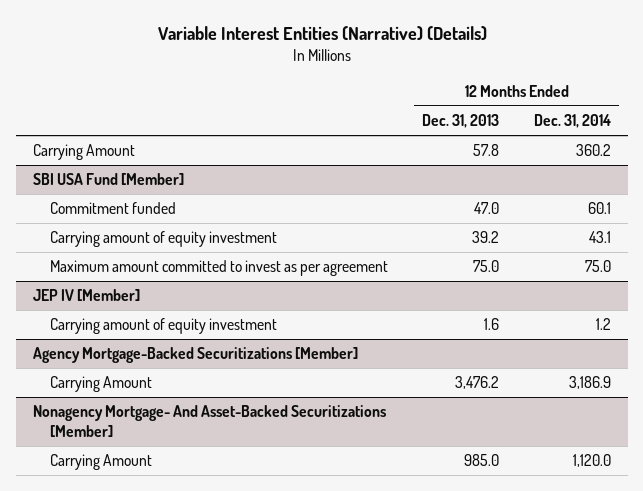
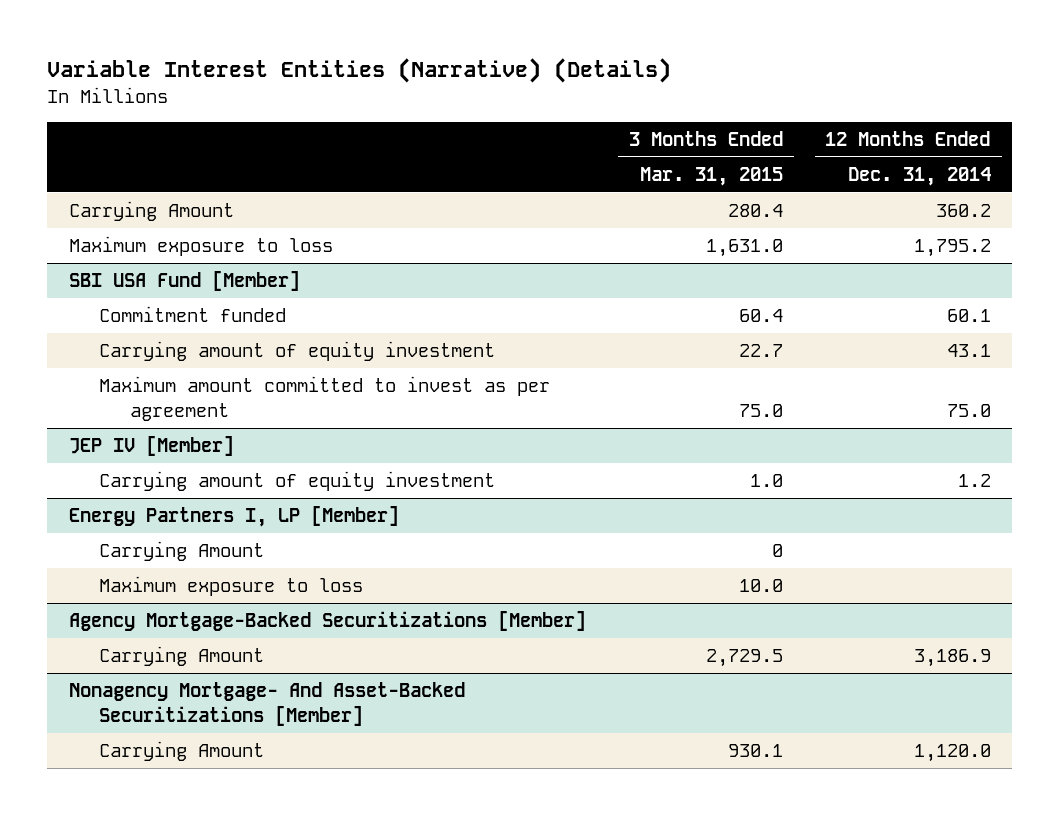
- | 12 Months Ended Dec. 31, 2013 | 12 Months Ended Dec. 31, 2014
+ | 3 Months Ended Mar. 31, 2015 | 12 Months Ended Dec. 31, 2014
+ Maximum exposure to loss | 1,631.0 | 1,795.2
+ Energy Partners I, LP [Member]
+ Carrying Amount | 0 |
+ Maximum exposure to loss | 10.0 |

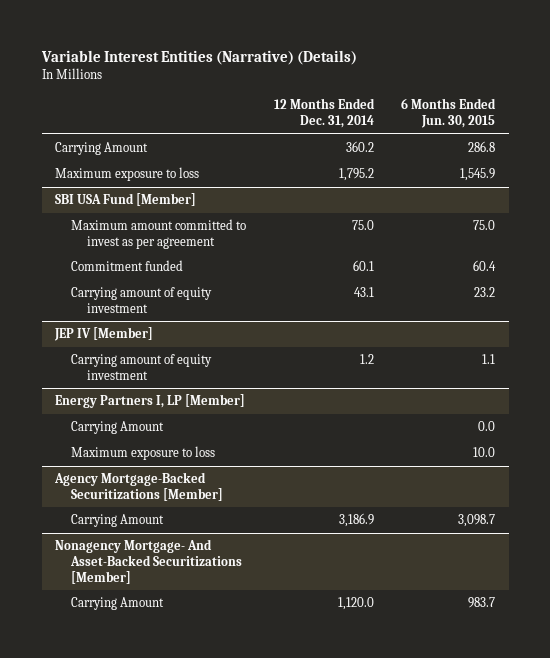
- | 3 Months Ended Mar. 31, 2015 | 12 Months Ended Dec. 31, 2014
+ | 12 Months Ended Dec. 31, 2014 | 6 Months Ended Jun. 30, 2015
@ SBI USA Fund [Member]
moved up: Maximum amount committed to invest as per agreement | 75.0 | 75.0

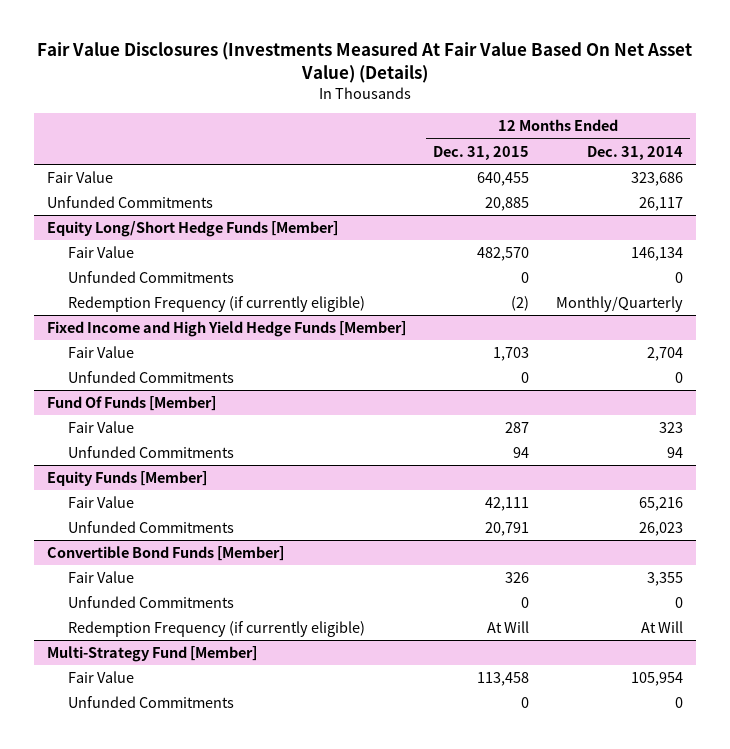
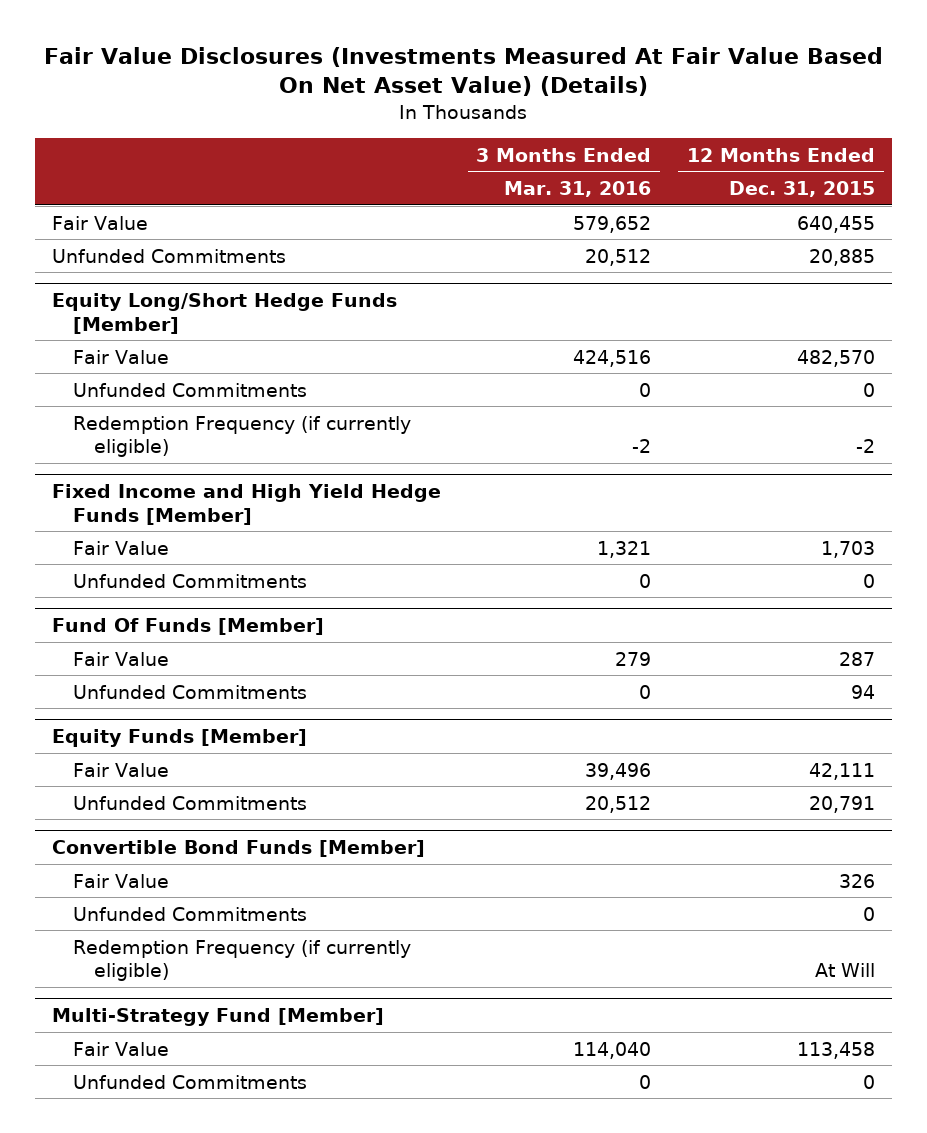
- | 12 Months Ended Dec. 31, 2015 | 12 Months Ended Dec. 31, 2014
+ | 3 Months Ended Mar. 31, 2016 | 12 Months Ended Dec. 31, 2015
@ Equity Long/Short Hedge Funds [Member]
- Redemption Frequency (if currently eligible) | (2) | Monthly/Quarterly
+ Redemption Frequency (if currently eligible) | -2 | -2

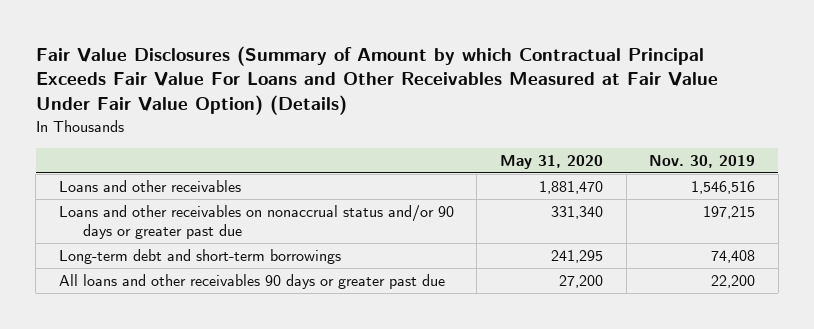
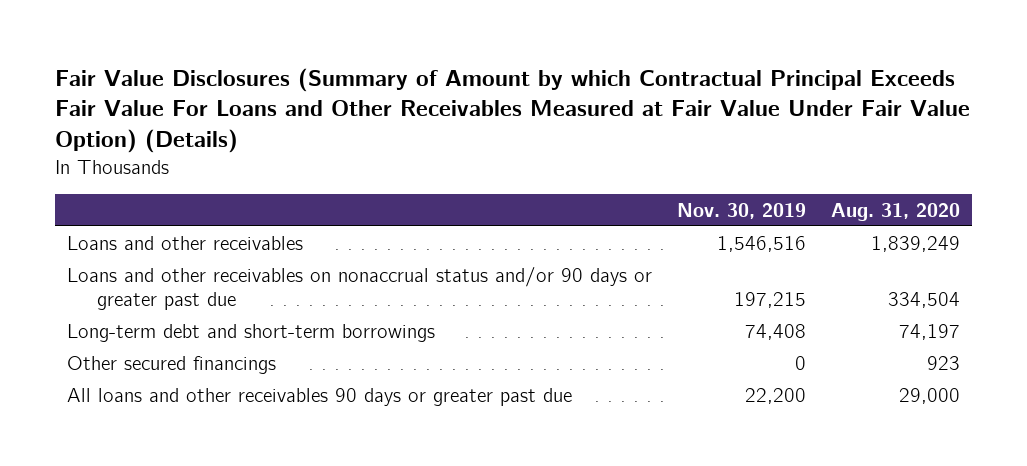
- | May 31, 2020 | Nov. 30, 2019
+ | Nov. 30, 2019 | Aug. 31, 2020
+ Other secured financings | 0 | 923

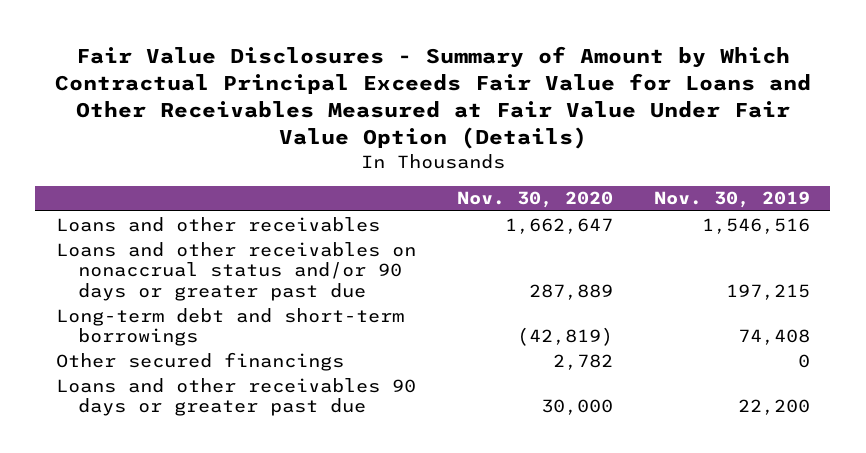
- Fair Value Disclosures (Summary of Amount by which Contractual Principal Exceeds Fair Value For Loans and Other Receivables Measured at Fair Value Under Fair Value Option) (Details)
+ Fair Value Disclosures - Summary of Amount by Which Contractual Principal Exceeds Fair Value for Loans and Other Receivables Measured at Fair Value Under Fair Value Option (Details)
- | Nov. 30, 2019 | Aug. 31, 2020
+ | Nov. 30, 2020 | Nov. 30, 2019
- All loans and other receivables 90 days or greater past due | 22,200 | 29,000
+ Loans and other receivables 90 days or greater past due | 30,000 | 22,200

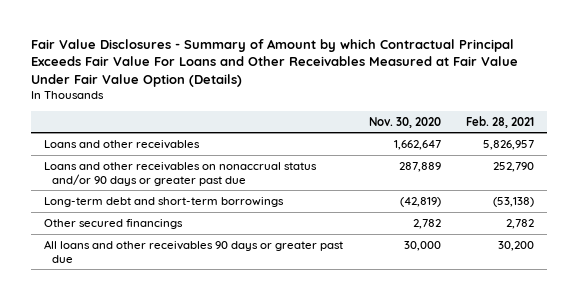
- Fair Value Disclosures - Summary of Amount by Which Contractual Principal Exceeds Fair Value for Loans and Other Receivables Measured at Fair Value Under Fair Value Option (Details)
+ Fair Value Disclosures - Summary of Amount by which Contractual Principal Exceeds Fair Value For Loans and Other Receivables Measured at Fair Value Under Fair Value Option (Details)
- | Nov. 30, 2020 | Nov. 30, 2019
+ | Nov. 30, 2020 | Feb. 28, 2021
- Loans and other receivables 90 days or greater past due | 30,000 | 22,200
+ All loans and other receivables 90 days or greater past due | 30,000 | 30,200

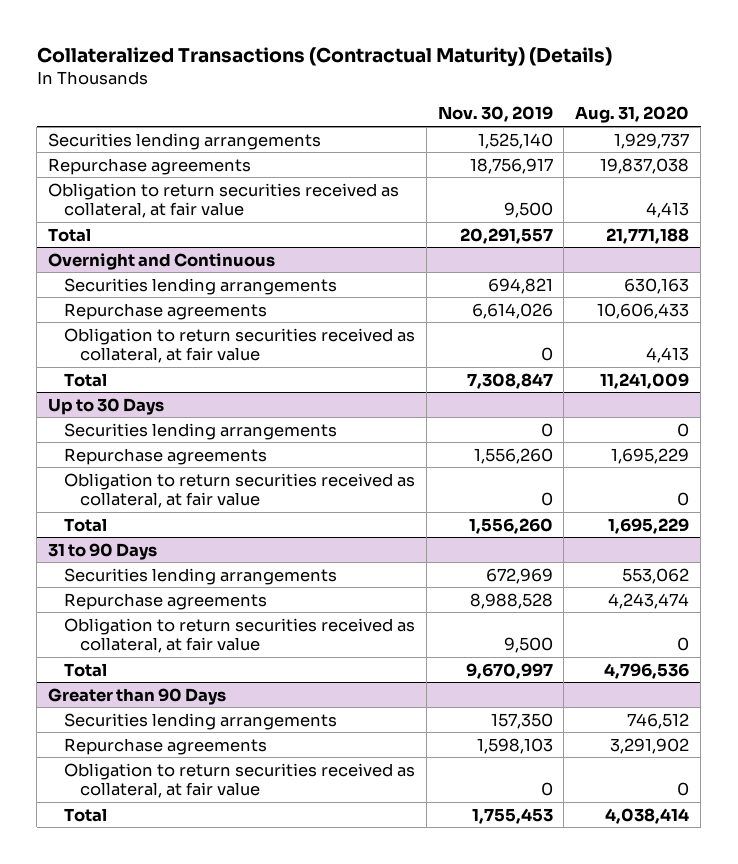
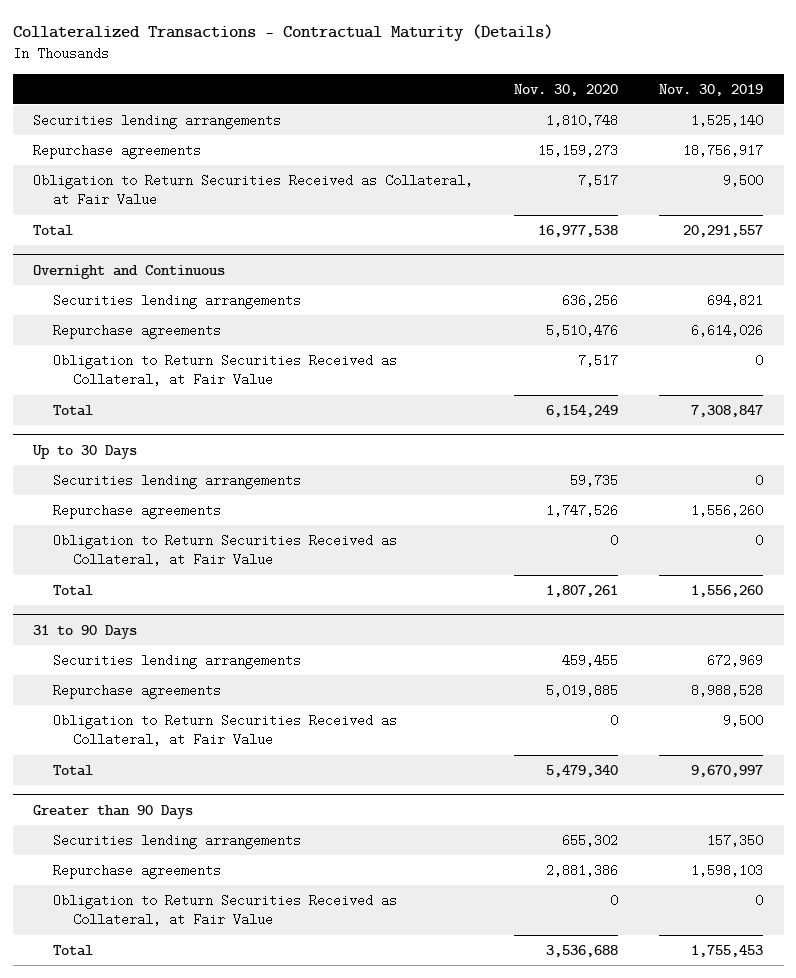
- Collateralized Transactions (Contractual Maturity) (Details)
+ Collateralized Transactions - Contractual Maturity (Details)
- | Nov. 30, 2019 | Aug. 31, 2020
+ | Nov. 30, 2020 | Nov. 30, 2019
- Obligation to return securities received as collateral, at fair value | 9,500 | 4,413
+ Obligation to Return Securities Received as Collateral, at Fair Value | 7,517 | 9,500
@ Overnight and Continuous
- Obligation to return securities received as collateral, at fair value | 0 | 4,413
+ Obligation to Return Securities Received as Collateral, at Fair Value | 7,517 | 0
@ Up to 30 Days
- Obligation to return securities received as collateral, at fair value | 0 | 0
+ Obligation to Return Securities Received as Collateral, at Fair Value | 0 | 0
@ 31 to 90 Days
- Obligation to return securities received as collateral, at fair value | 9,500 | 0
+ Obligation to Return Securities Received as Collateral, at Fair Value | 0 | 9,500
@ Greater than 90 Days
- Obligation to return securities received as collateral, at fair value | 0 | 0
+ Obligation to Return Securities Received as Collateral, at Fair Value | 0 | 0

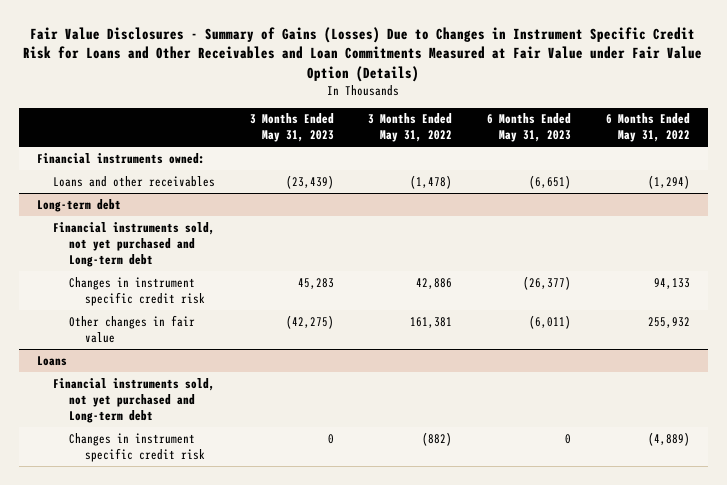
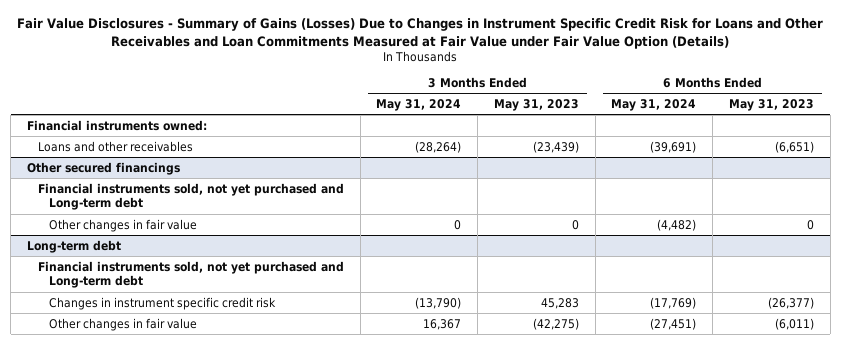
- | 3 Months Ended May 31, 2023 | 3 Months Ended May 31, 2022 | 6 Months Ended May 31, 2023 | 6 Months Ended May 31, 2022
+ | 3 Months Ended May 31, 2024 | 3 Months Ended May 31, 2023 | 6 Months Ended May 31, 2024 | 6 Months Ended May 31, 2023
+ Other secured financings
+ Financial instruments sold, not yet purchased and Long-term debt
+ Other changes in fair value | 0 | 0 | (4,482) | 0
- Loans
- Financial instruments sold, not yet purchased and Long-term debt
- Changes in instrument specific credit risk | 0 | (882) | 0 | (4,889)

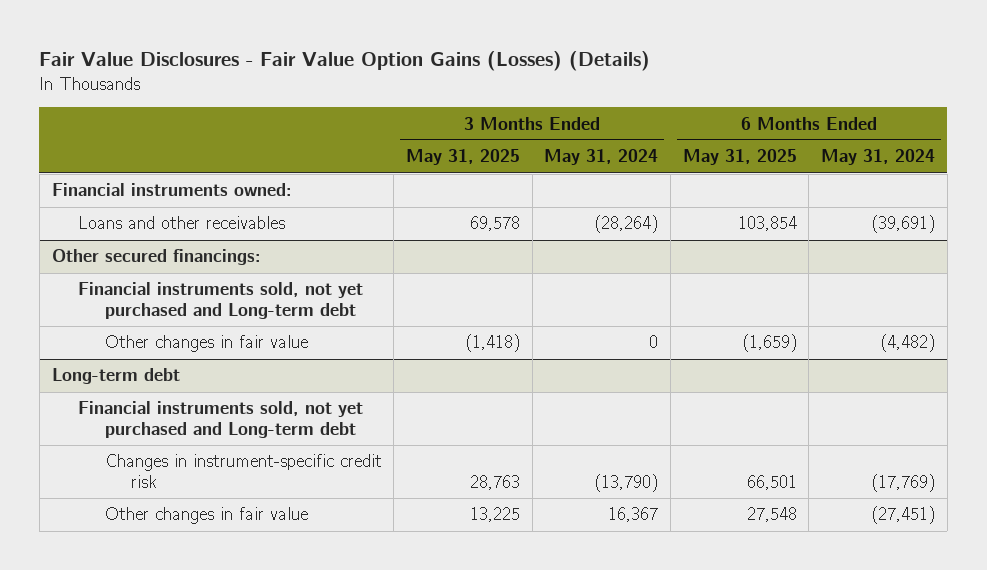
- Fair Value Disclosures - Summary of Gains (Losses) Due to Changes in Instrument Specific Credit Risk for Loans and Other Receivables and Loan Commitments Measured at Fair Value under Fair Value Option (Details)
+ Fair Value Disclosures - Fair Value Option Gains (Losses) (Details)
- | 3 Months Ended May 31, 2024 | 3 Months Ended May 31, 2023 | 6 Months Ended May 31, 2024 | 6 Months Ended May 31, 2023
+ | 3 Months Ended May 31, 2025 | 3 Months Ended May 31, 2024 | 6 Months Ended May 31, 2025 | 6 Months Ended May 31, 2024
- Other secured financings
+ Other secured financings:
@ Long-term debt
- Changes in instrument specific credit risk | (13,790) | 45,283 | (17,769) | (26,377)
+ Changes in instrument-specific credit risk | 28,763 | (13,790) | 66,501 | (17,769)

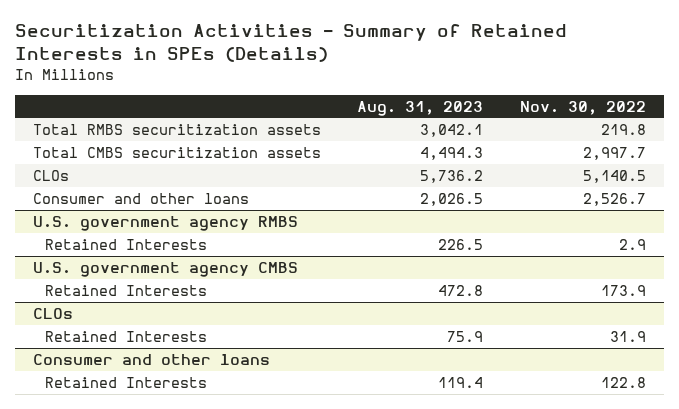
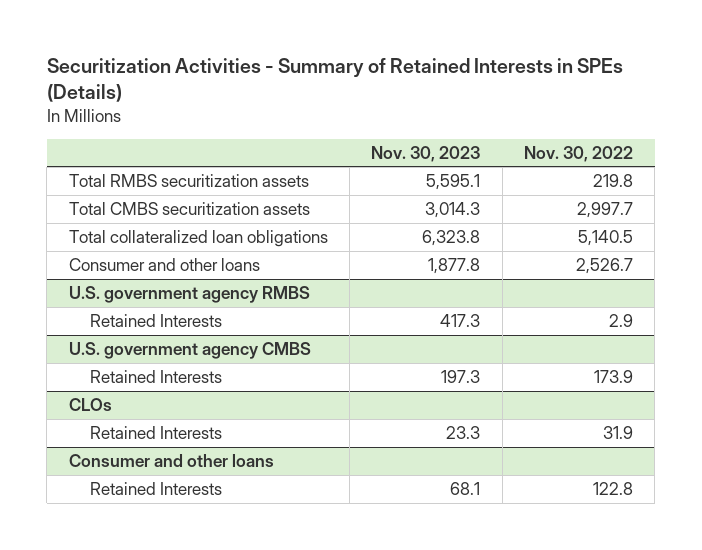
- | Aug. 31, 2023 | Nov. 30, 2022
+ | Nov. 30, 2023 | Nov. 30, 2022
- CLOs | 5,736.2 | 5,140.5
+ Total collateralized loan obligations | 6,323.8 | 5,140.5

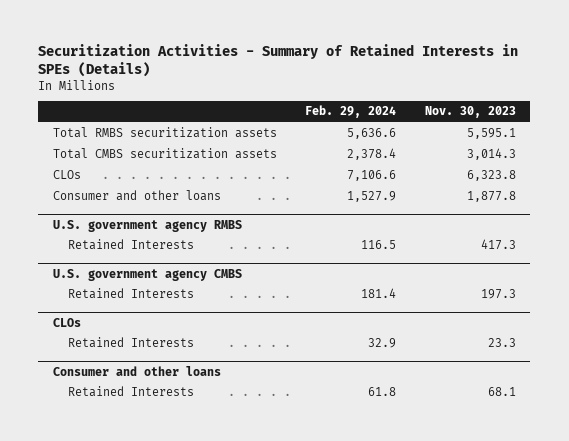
- | Nov. 30, 2023 | Nov. 30, 2022
+ | Feb. 29, 2024 | Nov. 30, 2023
- Total collateralized loan obligations | 6,323.8 | 5,140.5
+ CLOs | 7,106.6 | 6,323.8

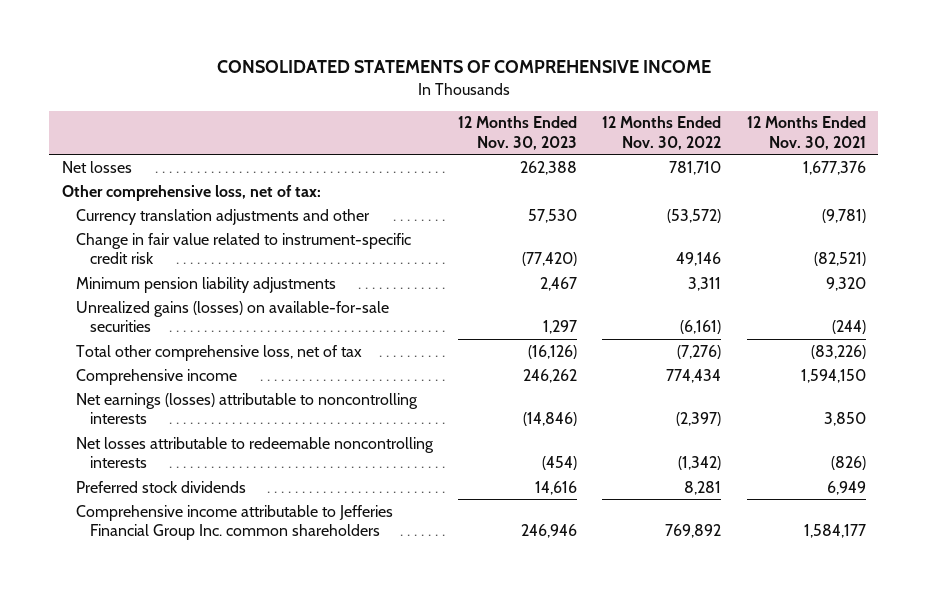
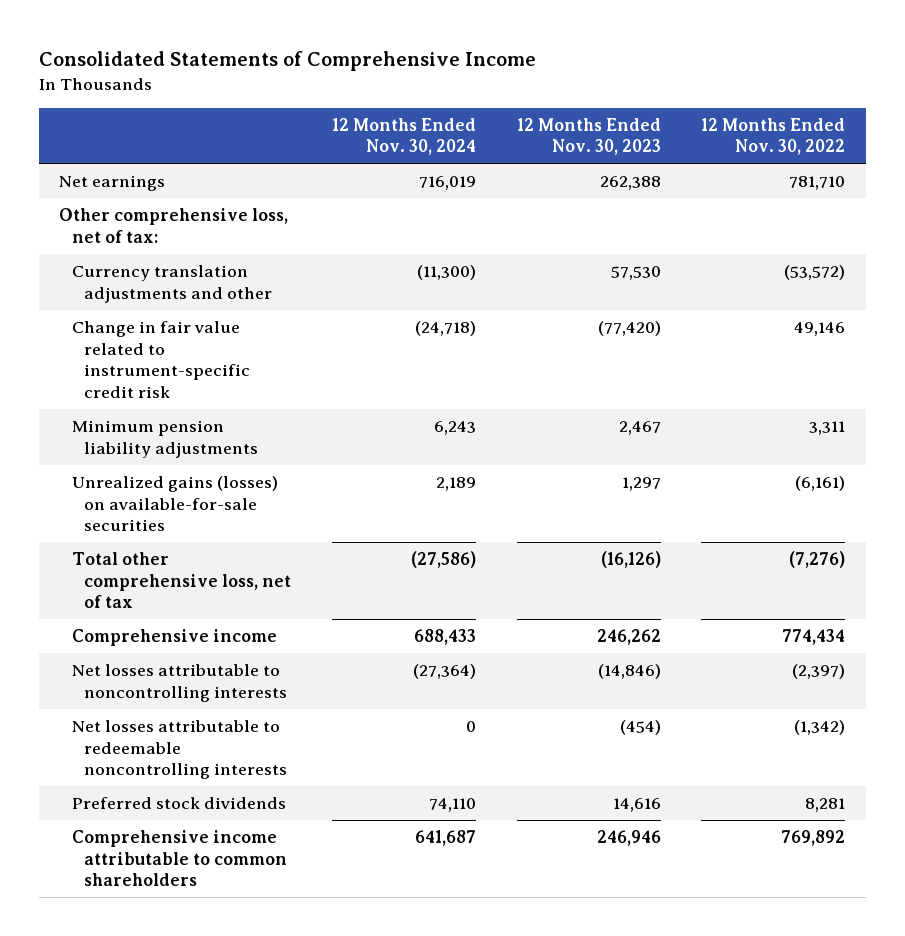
- CONSOLIDATED STATEMENTS OF COMPREHENSIVE INCOME
+ Consolidated Statements of Comprehensive Income
- | 12 Months Ended Nov. 30, 2023 | 12 Months Ended Nov. 30, 2022 | 12 Months Ended Nov. 30, 2021
+ | 12 Months Ended Nov. 30, 2024 | 12 Months Ended Nov. 30, 2023 | 12 Months Ended Nov. 30, 2022
- Net losses | 262,388 | 781,710 | 1,677,376
+ Net earnings | 716,019 | 262,388 | 781,710
- Net earnings (losses) attributable to noncontrolling interests | (14,846) | (2,397) | 3,850
+ Net losses attributable to noncontrolling interests | (27,364) | (14,846) | (2,397)
- Comprehensive income attributable to Jefferies Financial Group Inc. common shareholders | 246,946 | 769,892 | 1,584,177
+ Comprehensive income attributable to common shareholders | 641,687 | 246,946 | 769,892

